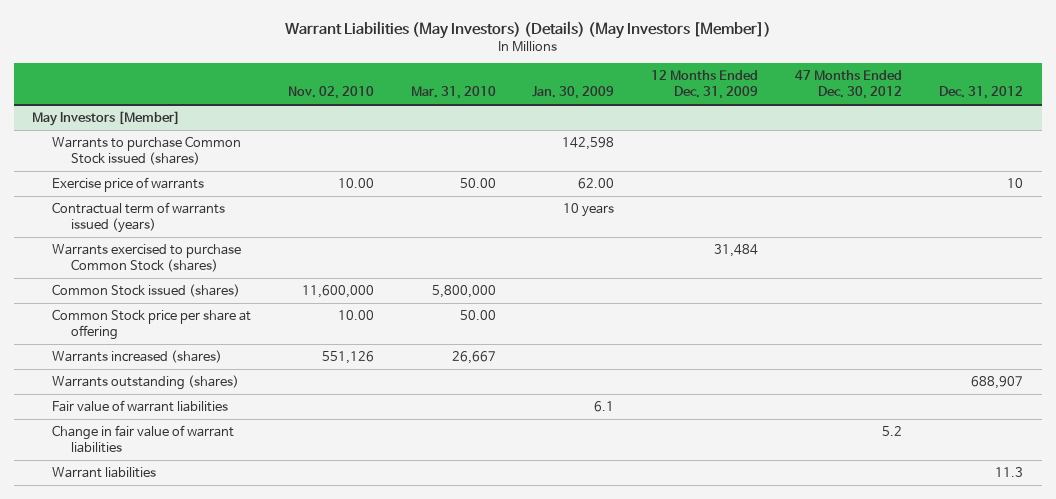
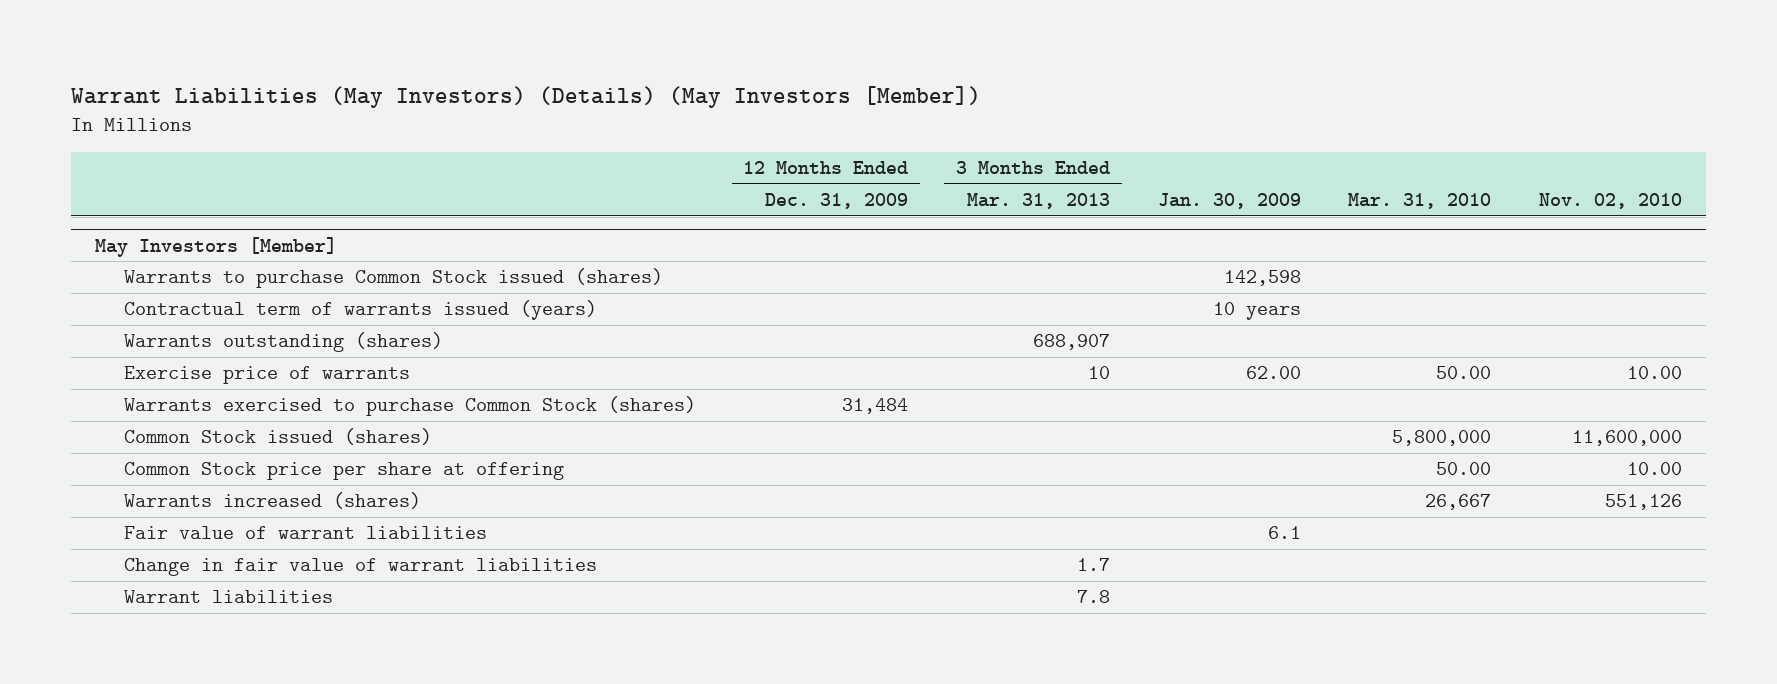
- | Nov. 02, 2010 | Mar. 31, 2010 | Jan. 30, 2009 | 12 Months Ended Dec. 31, 2009 | 47 Months Ended Dec. 30, 2012 | Dec. 31, 2012
+ | 12 Months Ended Dec. 31, 2009 | 3 Months Ended Mar. 31, 2013 | Jan. 30, 2009 | Mar. 31, 2010 | Nov. 02, 2010
@ May Investors [Member]
moved up: Warrants outstanding (shares) | | 688,907 | | |
moved down: Exercise price of warrants | | 10 | 62.00 | 50.00 | 10.00

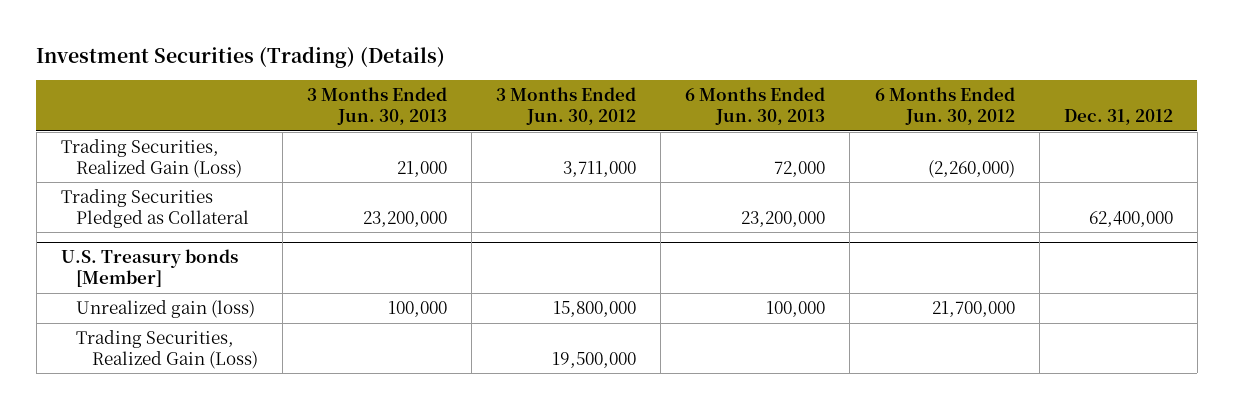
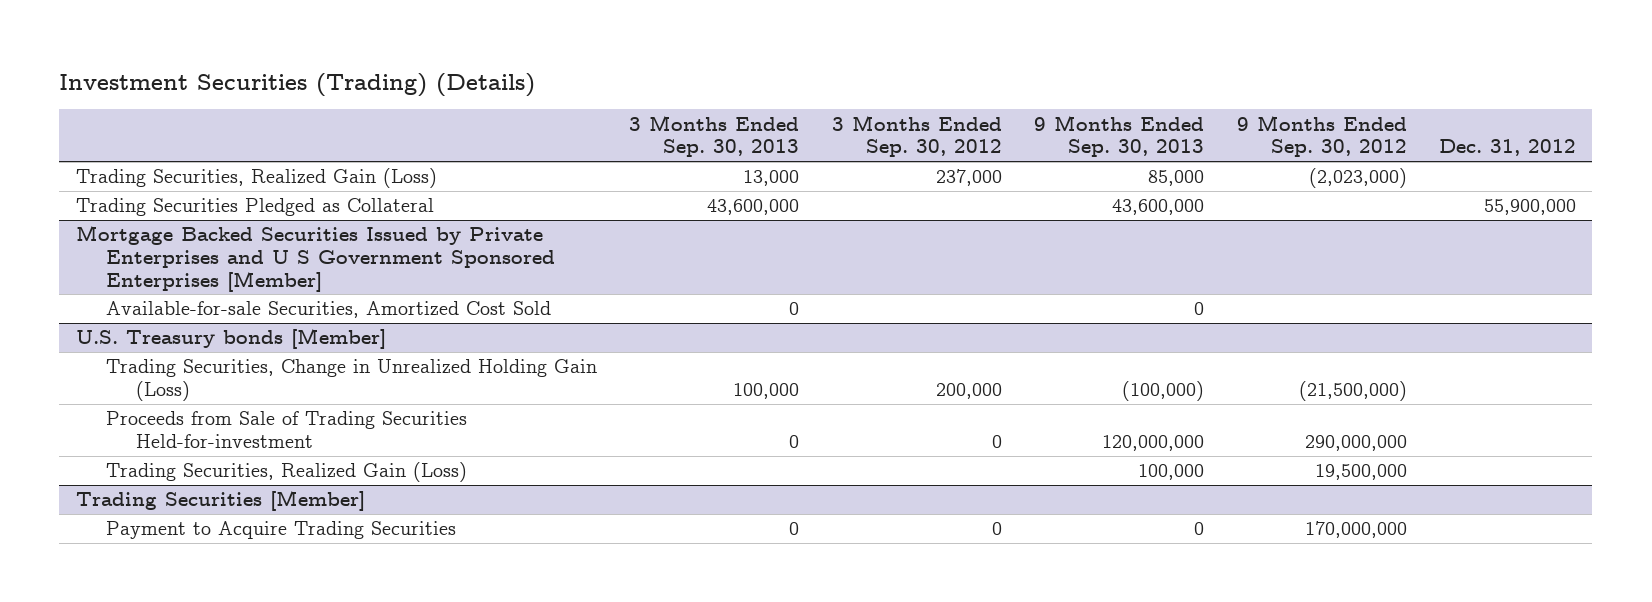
- | 3 Months Ended Jun. 30, 2013 | 3 Months Ended Jun. 30, 2012 | 6 Months Ended Jun. 30, 2013 | 6 Months Ended Jun. 30, 2012 | Dec. 31, 2012
+ | 3 Months Ended Sep. 30, 2013 | 3 Months Ended Sep. 30, 2012 | 9 Months Ended Sep. 30, 2013 | 9 Months Ended Sep. 30, 2012 | Dec. 31, 2012
- Trading Securities Pledged as Collateral | 23,200,000 | | 23,200,000 | | 62,400,000
+ Trading Securities Pledged as Collateral | 43,600,000 | | 43,600,000 | | 55,900,000
+ Mortgage Backed Securities Issued by Private Enterprises and U S Government Sponsored Enterprises [Member]
+ Available-for-sale Securities, Amortized Cost Sold | 0 | | 0 | |
@ U.S. Treasury bonds [Member]
- Unrealized gain (loss) | 100,000 | 15,800,000 | 100,000 | 21,700,000 |
+ Trading Securities, Change in Unrealized Holding Gain (Loss) | 100,000 | 200,000 | (100,000) | (21,500,000) |
+ Proceeds from Sale of Trading Securities Held-for-investment | 0 | 0 | 120,000,000 | 290,000,000 |
+ Trading Securities [Member]
+ Payment to Acquire Trading Securities | 0 | 0 | 0 | 170,000,000 |

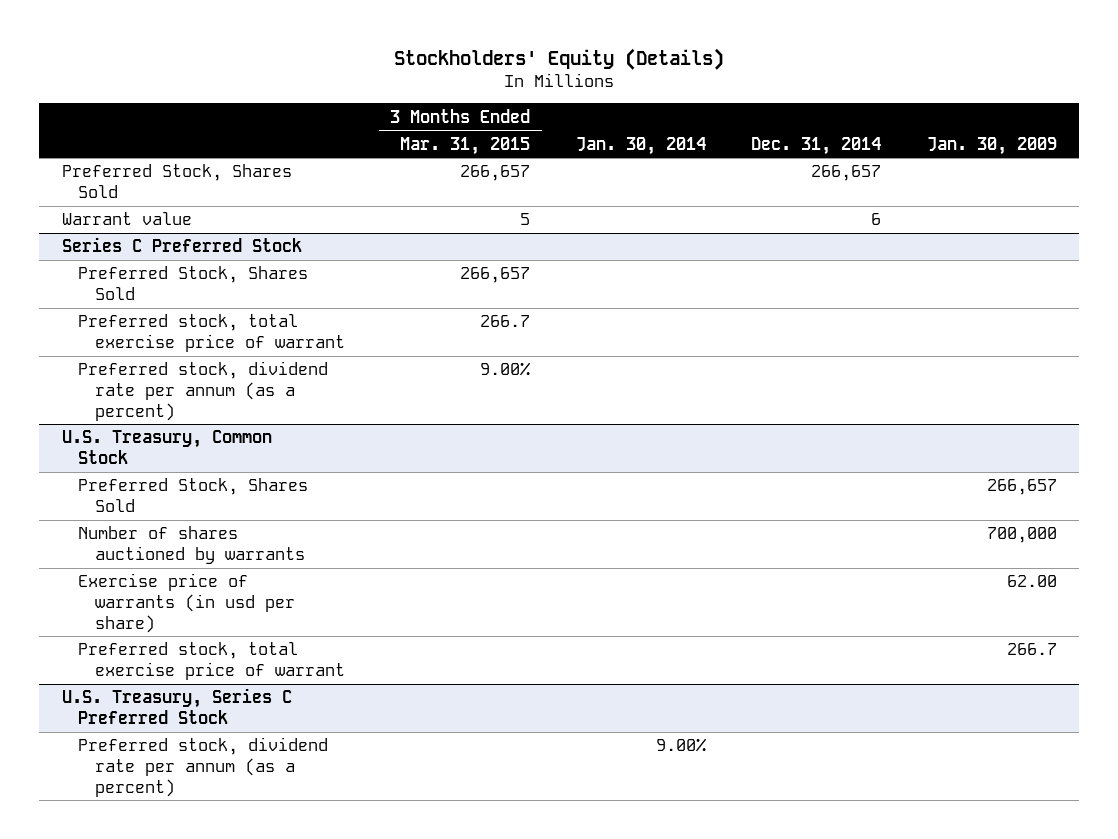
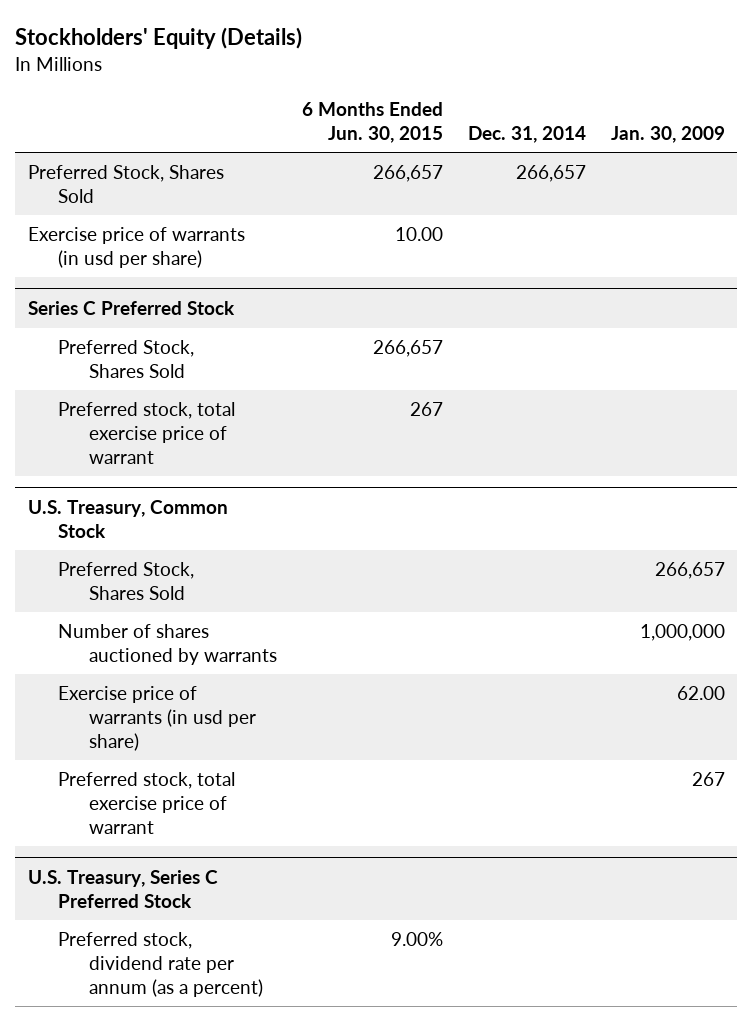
- | 3 Months Ended Mar. 31, 2015 | Jan. 30, 2014 | Dec. 31, 2014 | Jan. 30, 2009
+ | 6 Months Ended Jun. 30, 2015 | Dec. 31, 2014 | Jan. 30, 2009
- Warrant value | 5 | | 6 |
+ Exercise price of warrants (in usd per share) | 10.00 | |
@ Series C Preferred Stock
- Preferred stock, dividend rate per annum (as a percent) | 9.00% | | |
@ U.S. Treasury, Common Stock
- Number of shares auctioned by warrants | | | | 700,000
+ Number of shares auctioned by warrants | | | 1,000,000
- Preferred stock, total exercise price of warrant | | | | 266.7
+ Preferred stock, total exercise price of warrant | | | 267

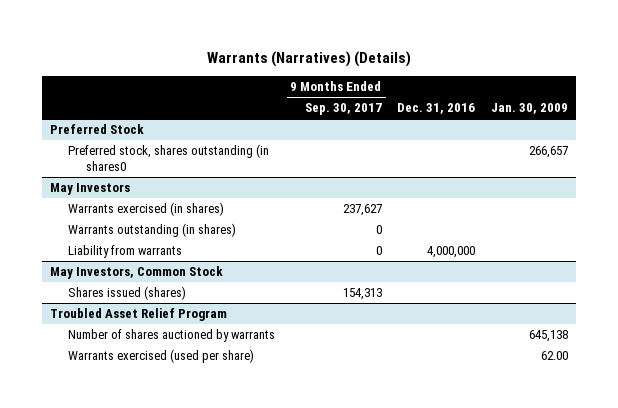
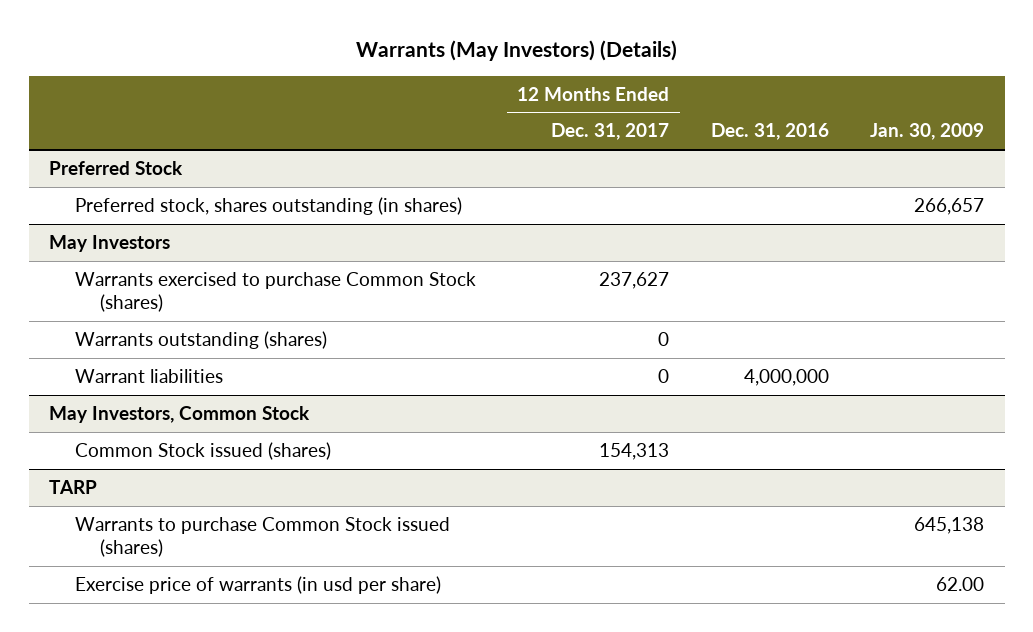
- Warrants (Narratives) (Details)
+ Warrants (May Investors) (Details)
- | 9 Months Ended Sep. 30, 2017 | Dec. 31, 2016 | Jan. 30, 2009
+ | 12 Months Ended Dec. 31, 2017 | Dec. 31, 2016 | Jan. 30, 2009
@ Preferred Stock
- Preferred stock, shares outstanding (in shares0 | | | 266,657
+ Preferred stock, shares outstanding (in shares) | | | 266,657
@ May Investors
- Warrants exercised (in shares) | 237,627 | |
- Warrants outstanding (in shares) | 0 | |
- Liability from warrants | 0 | 4,000,000 |
+ Warrants exercised to purchase Common Stock (shares) | 237,627 | |
+ Warrants outstanding (shares) | 0 | |
+ Warrant liabilities | 0 | 4,000,000 |
@ May Investors, Common Stock
- Shares issued (shares) | 154,313 | |
- Troubled Asset Relief Program
- Number of shares auctioned by warrants | | | 645,138
- Warrants exercised (used per share) | | | 62.00
@ May Investors, Common Stock
+ Common Stock issued (shares) | 154,313 | |
+ TARP
+ Warrants to purchase Common Stock issued (shares) | | | 645,138
+ Exercise price of warrants (in usd per share) | | | 62.00

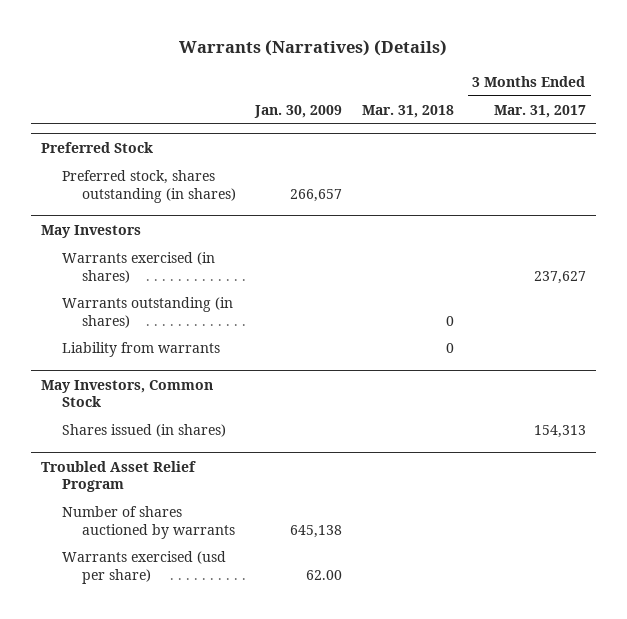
- Warrants (May Investors) (Details)
+ Warrants (Narratives) (Details)
- | 12 Months Ended Dec. 31, 2017 | Dec. 31, 2016 | Jan. 30, 2009
+ | Jan. 30, 2009 | Mar. 31, 2018 | 3 Months Ended Mar. 31, 2017
@ May Investors
- Warrants exercised to purchase Common Stock (shares) | 237,627 | |
- Warrants outstanding (shares) | 0 | |
- Warrant liabilities | 0 | 4,000,000 |
+ Warrants exercised (in shares) | | | 237,627
+ Warrants outstanding (in shares) | | 0 |
+ Liability from warrants | | 0 |
@ May Investors, Common Stock
- Common Stock issued (shares) | 154,313 | |
- TARP
- Warrants to purchase Common Stock issued (shares) | | | 645,138
- Exercise price of warrants (in usd per share) | | | 62.00
@ May Investors, Common Stock
+ Shares issued (in shares) | | | 154,313
+ Troubled Asset Relief Program
+ Number of shares auctioned by warrants | 645,138 | |
+ Warrants exercised (usd per share) | 62.00 | |

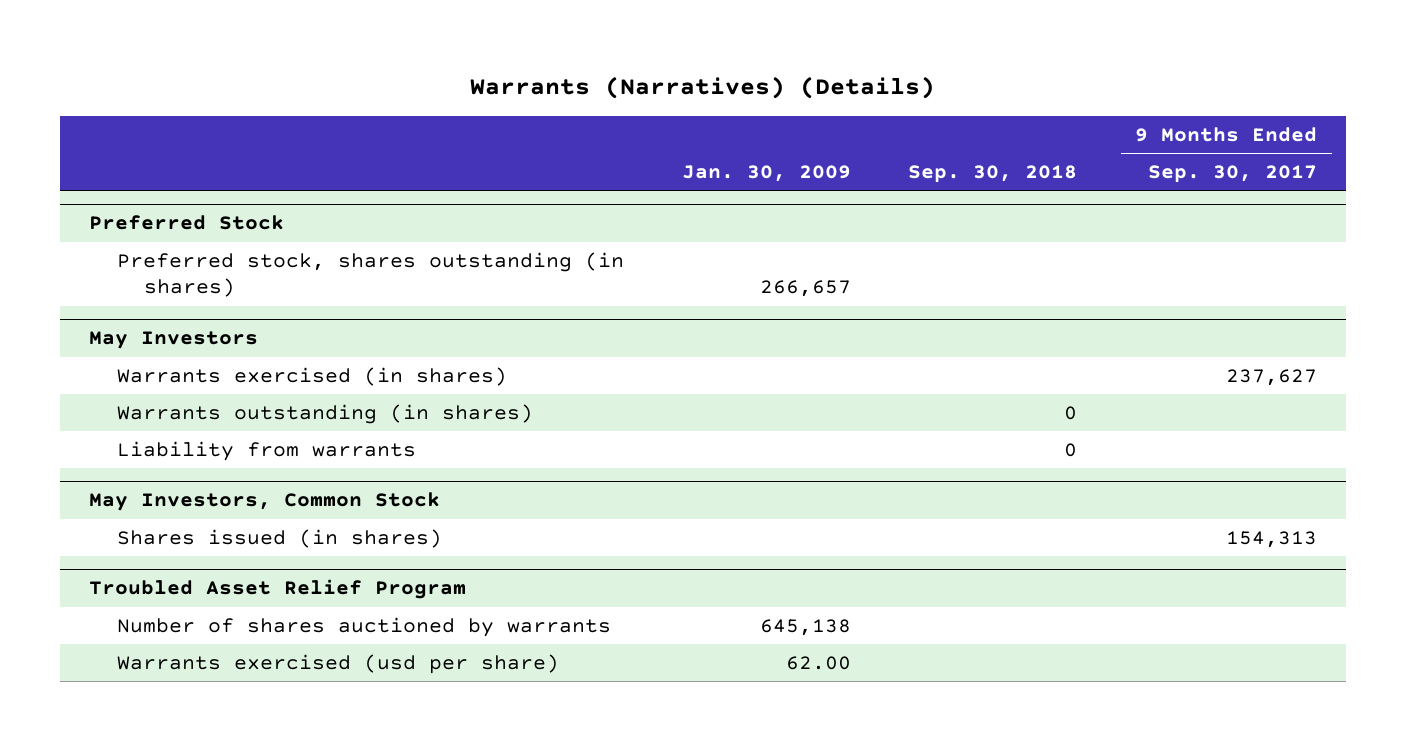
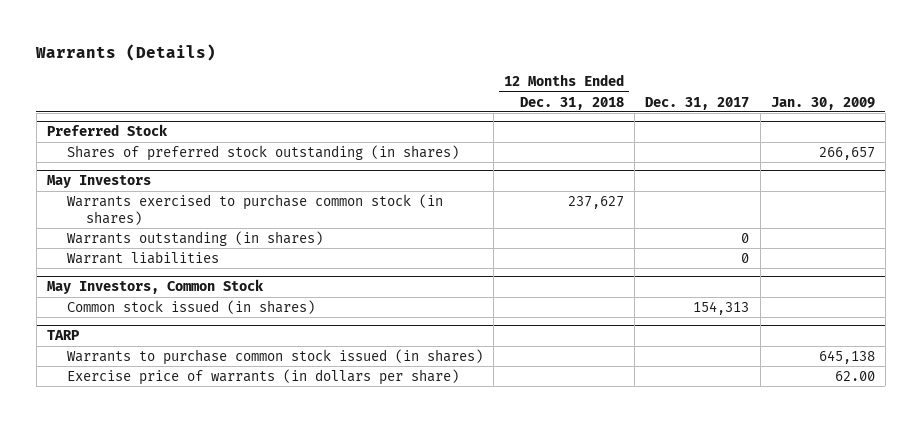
- Warrants (Narratives) (Details)
+ Warrants (Details)
- | Jan. 30, 2009 | Sep. 30, 2018 | 9 Months Ended Sep. 30, 2017
+ | 12 Months Ended Dec. 31, 2018 | Dec. 31, 2017 | Jan. 30, 2009
@ Preferred Stock
- Preferred stock, shares outstanding (in shares) | 266,657 | |
+ Shares of preferred stock outstanding (in shares) | | | 266,657
@ May Investors
- Warrants exercised (in shares) | | | 237,627
+ Warrants exercised to purchase common stock (in shares) | 237,627 | |
- Liability from warrants | | 0 |
+ Warrant liabilities | | 0 |
@ May Investors, Common Stock
- Shares issued (in shares) | | | 154,313
- Troubled Asset Relief Program
- Number of shares auctioned by warrants | 645,138 | |
- Warrants exercised (usd per share) | 62.00 | |
@ May Investors, Common Stock
+ Common stock issued (in shares) | | 154,313 |
+ TARP
+ Warrants to purchase common stock issued (in shares) | | | 645,138
+ Exercise price of warrants (in dollars per share) | | | 62.00

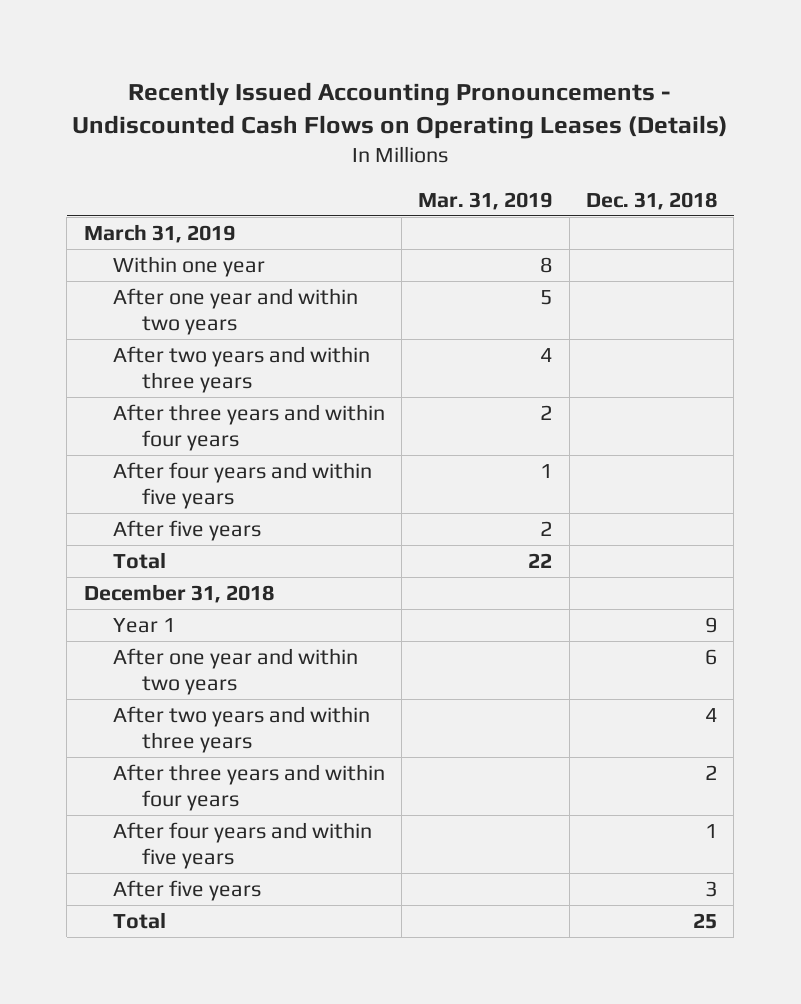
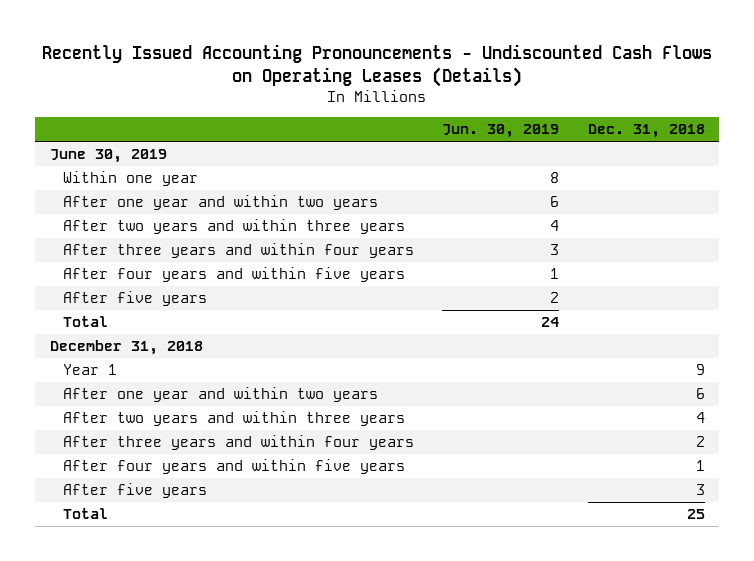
- | Mar. 31, 2019 | Dec. 31, 2018
+ | Jun. 30, 2019 | Dec. 31, 2018
- March 31, 2019
+ June 30, 2019

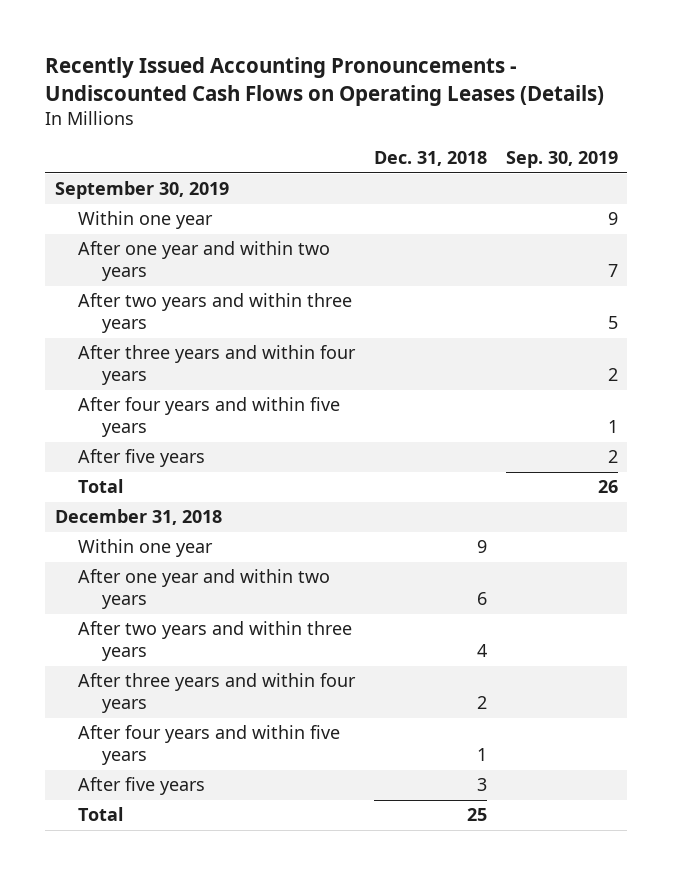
- | Jun. 30, 2019 | Dec. 31, 2018
+ | Dec. 31, 2018 | Sep. 30, 2019
- June 30, 2019
+ September 30, 2019
- Year 1 | | 9
+ Within one year | 9 |

